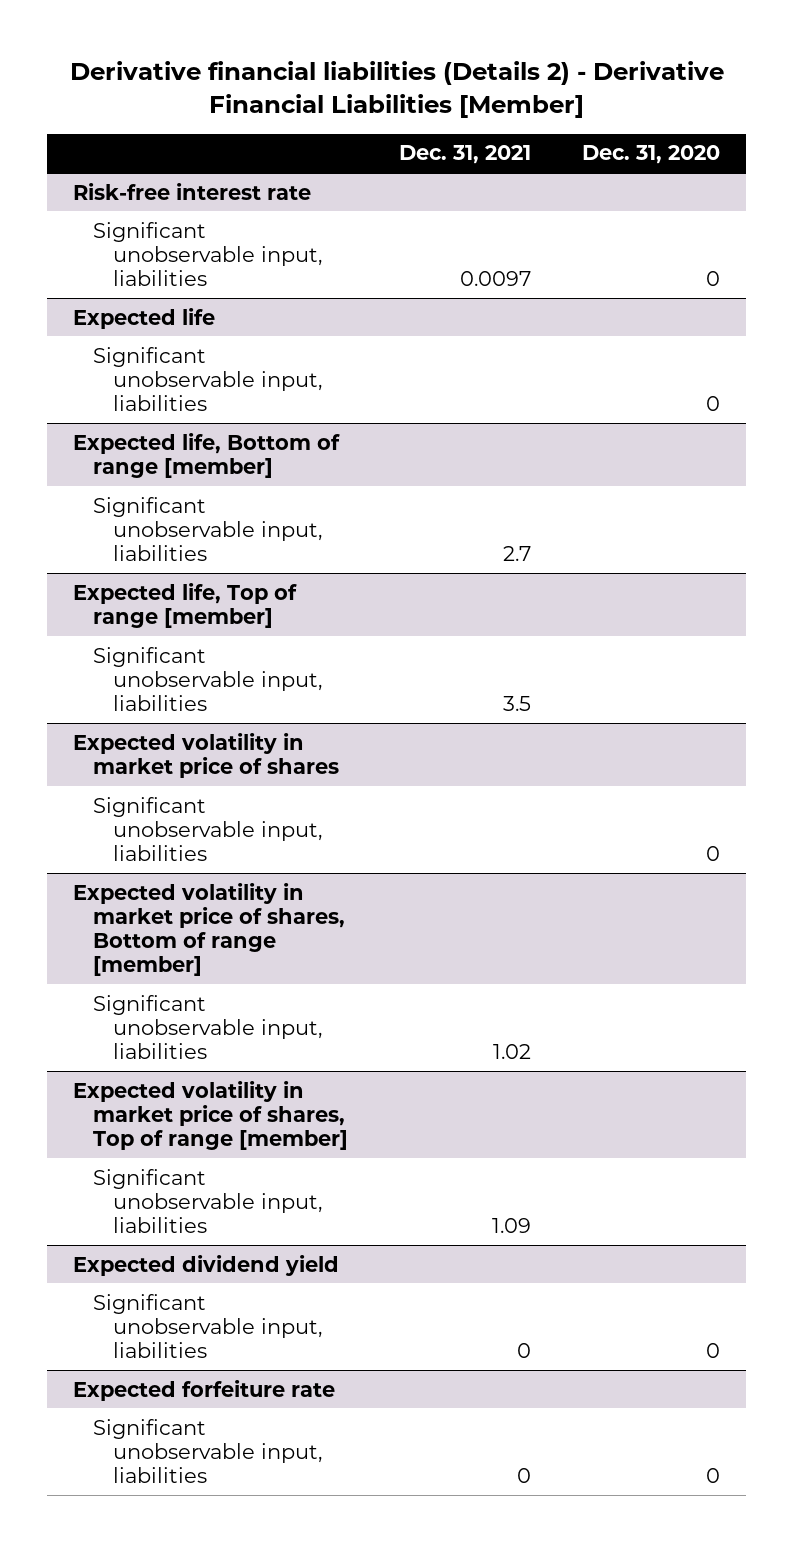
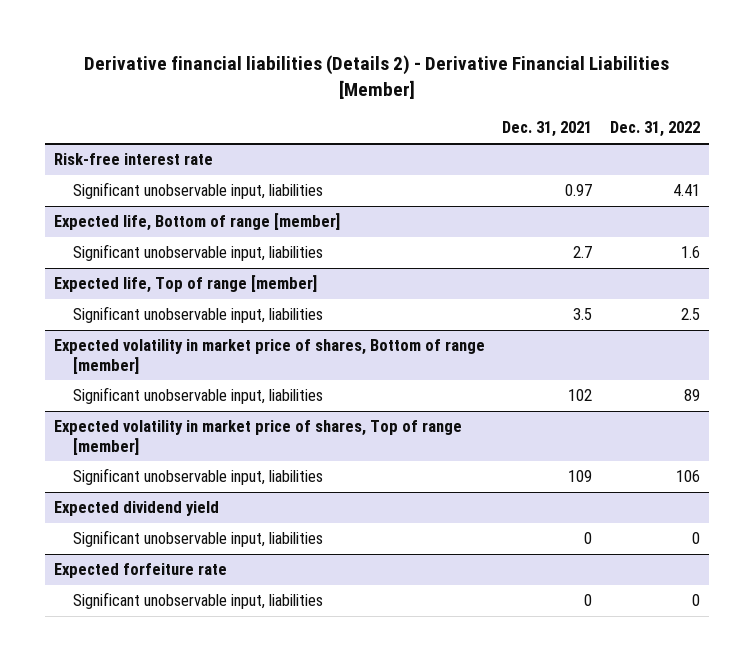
- | Dec. 31, 2021 | Dec. 31, 2020
+ | Dec. 31, 2021 | Dec. 31, 2022
@ Risk-free interest rate
- Significant unobservable input, liabilities | 0.0097 | 0
- Expected life
- Significant unobservable input, liabilities | | 0
@ Risk-free interest rate
+ Significant unobservable input, liabilities | 0.97 | 4.41
- Expected volatility in market price of shares
- Significant unobservable input, liabilities | | 0
@ Expected volatility in market price of shares, Bottom of range [member]
- Significant unobservable input, liabilities | 1.02 |
+ Significant unobservable input, liabilities | 102 | 89
@ Expected volatility in market price of shares, Top of range [member]
- Significant unobservable input, liabilities | 1.09 |
+ Significant unobservable input, liabilities | 109 | 106

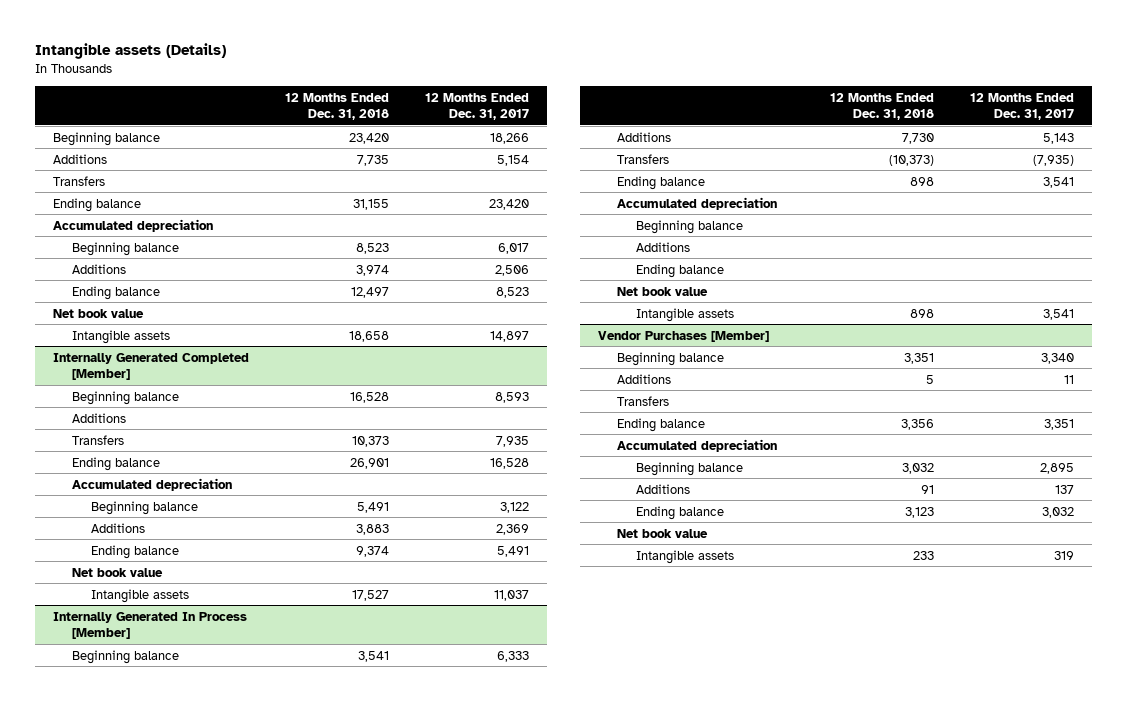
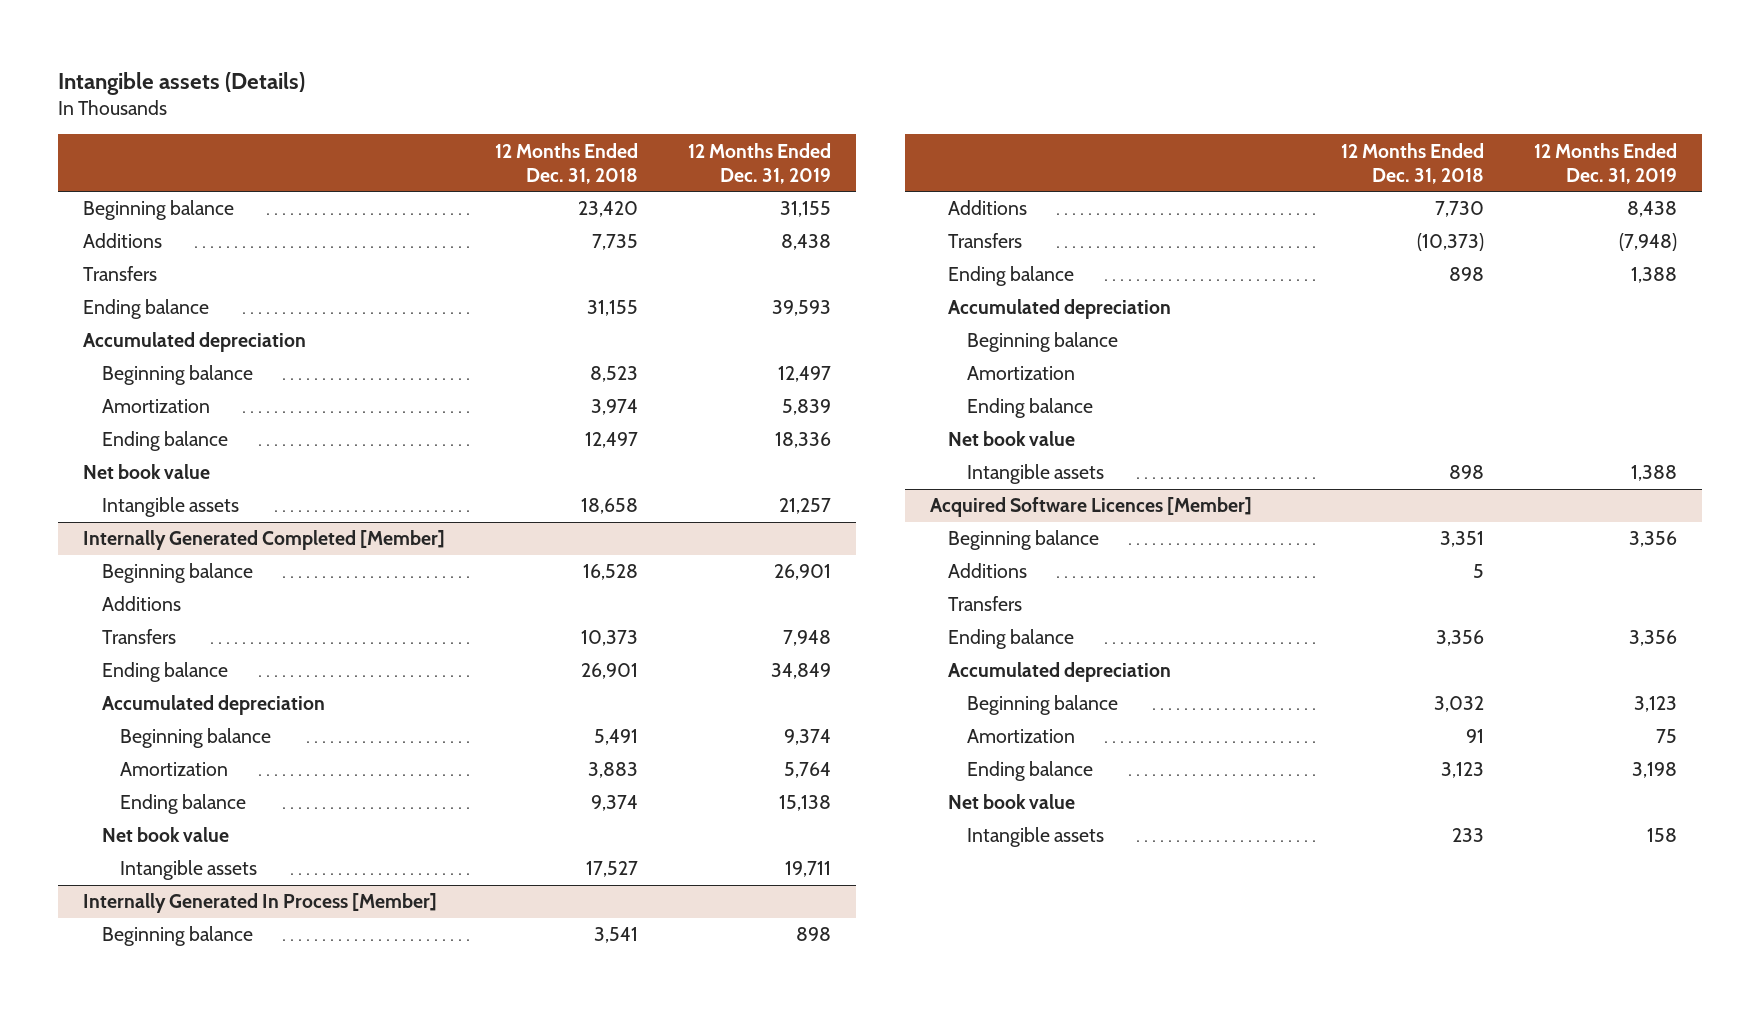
- | 12 Months Ended Dec. 31, 2018 | 12 Months Ended Dec. 31, 2017
+ | 12 Months Ended Dec. 31, 2018 | 12 Months Ended Dec. 31, 2019
- Additions | 3,974 | 2,506
+ Amortization | 3,974 | 5,839
@ Internally Generated Completed [Member]
- Additions | 3,883 | 2,369
+ Amortization | 3,883 | 5,764
@ Internally Generated In Process [Member]
- Additions
+ Amortization
- Vendor Purchases [Member]
+ Acquired Software Licences [Member]
- Additions | 91 | 137
+ Amortization | 91 | 75

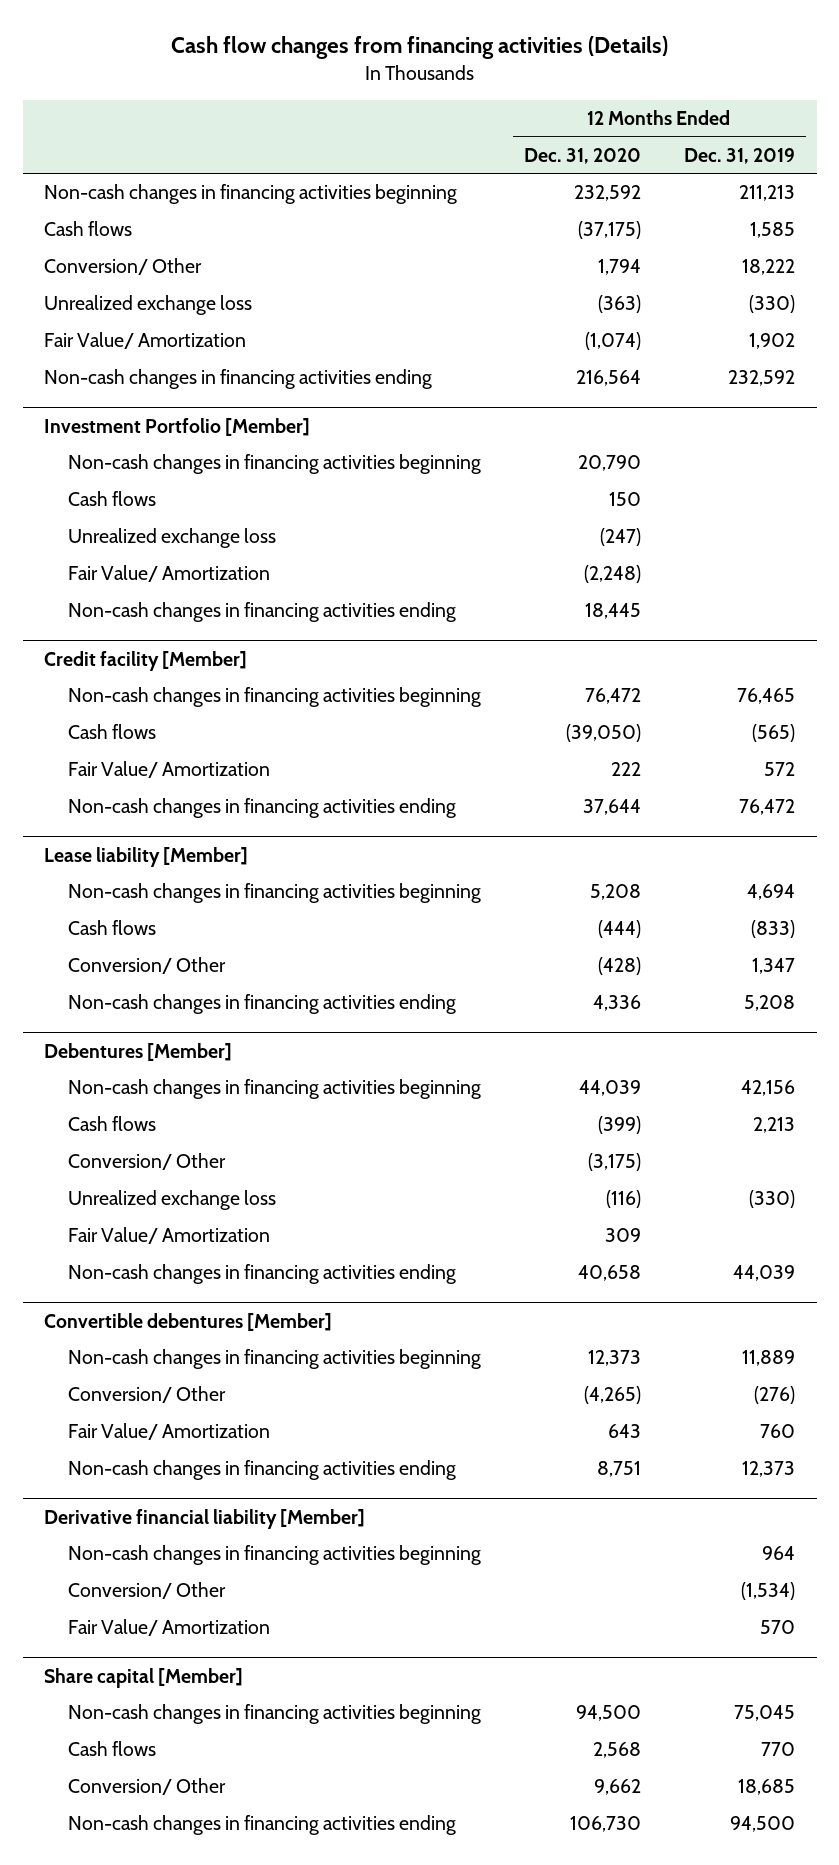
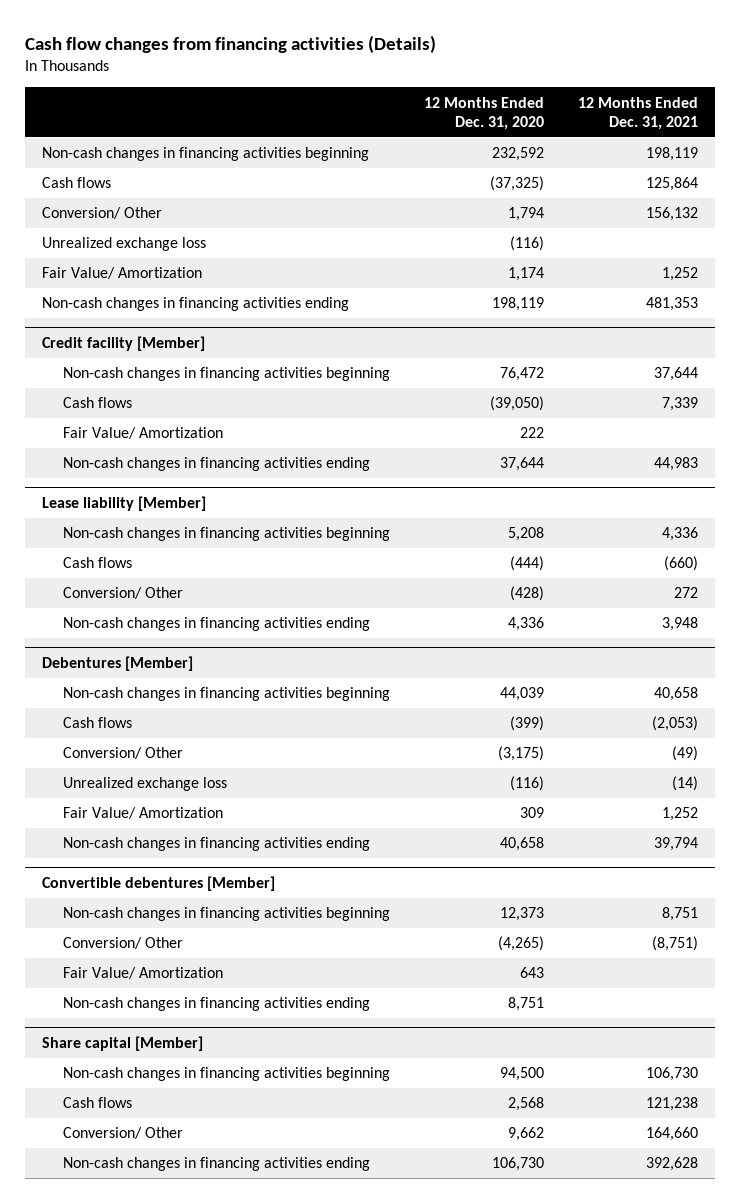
- | 12 Months Ended Dec. 31, 2020 | 12 Months Ended Dec. 31, 2019
+ | 12 Months Ended Dec. 31, 2020 | 12 Months Ended Dec. 31, 2021
- Cash flows | (37,175) | 1,585
+ Cash flows | (37,325) | 125,864
- Unrealized exchange loss | (363) | (330)
- Fair Value/ Amortization | (1,074) | 1,902
- Non-cash changes in financing activities ending | 216,564 | 232,592
- Investment Portfolio [Member]
- Non-cash changes in financing activities beginning | 20,790 |
- Cash flows | 150 |
- Unrealized exchange loss | (247) |
- Fair Value/ Amortization | (2,248) |
- Non-cash changes in financing activities ending | 18,445 |
+ Unrealized exchange loss | (116) |
+ Fair Value/ Amortization | 1,174 | 1,252
+ Non-cash changes in financing activities ending | 198,119 | 481,353
- Derivative financial liability [Member]
- Non-cash changes in financing activities beginning | | 964
- Conversion/ Other | | (1,534)
- Fair Value/ Amortization | | 570

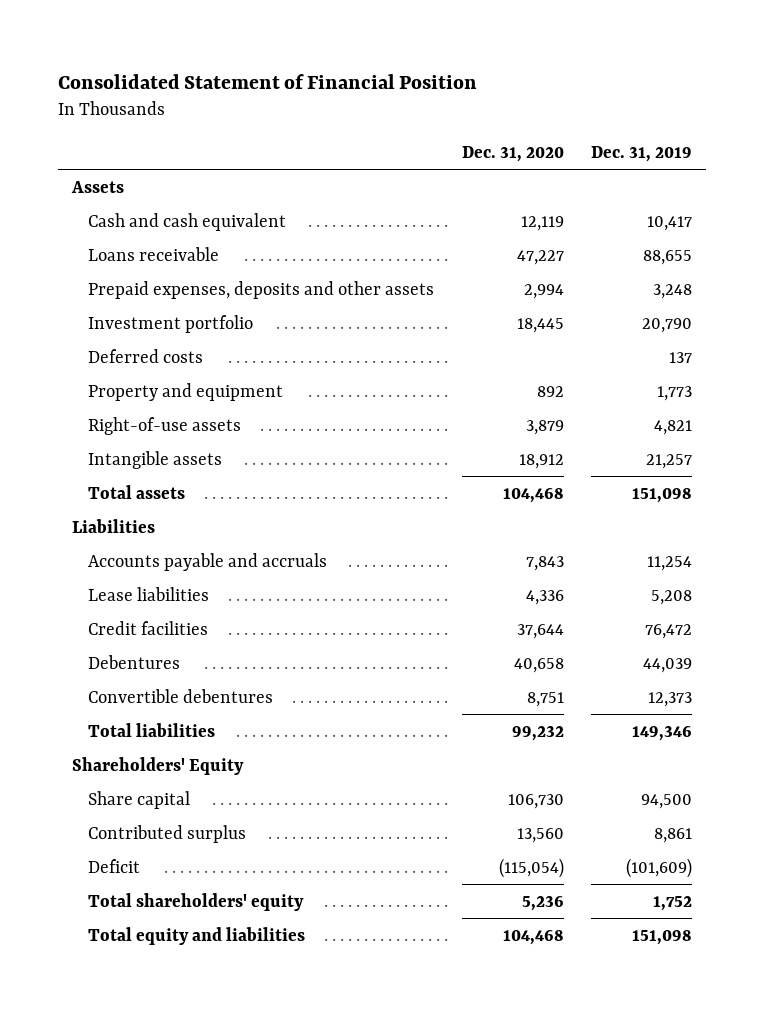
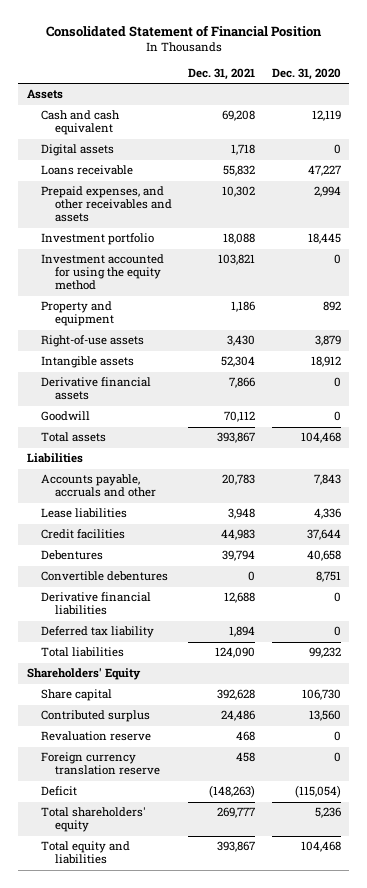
- | Dec. 31, 2020 | Dec. 31, 2019
+ | Dec. 31, 2021 | Dec. 31, 2020
+ Digital assets | 1,718 | 0
- Prepaid expenses, deposits and other assets | 2,994 | 3,248
+ Prepaid expenses, and other receivables and assets | 10,302 | 2,994
- Deferred costs | | 137
+ Investment accounted for using the equity method | 103,821 | 0
+ Derivative financial assets | 7,866 | 0
+ Goodwill | 70,112 | 0
- Accounts payable and accruals | 7,843 | 11,254
+ Accounts payable, accruals and other | 20,783 | 7,843
+ Derivative financial liabilities | 12,688 | 0
+ Deferred tax liability | 1,894 | 0
+ Revaluation reserve | 468 | 0
+ Foreign currency translation reserve | 458 | 0

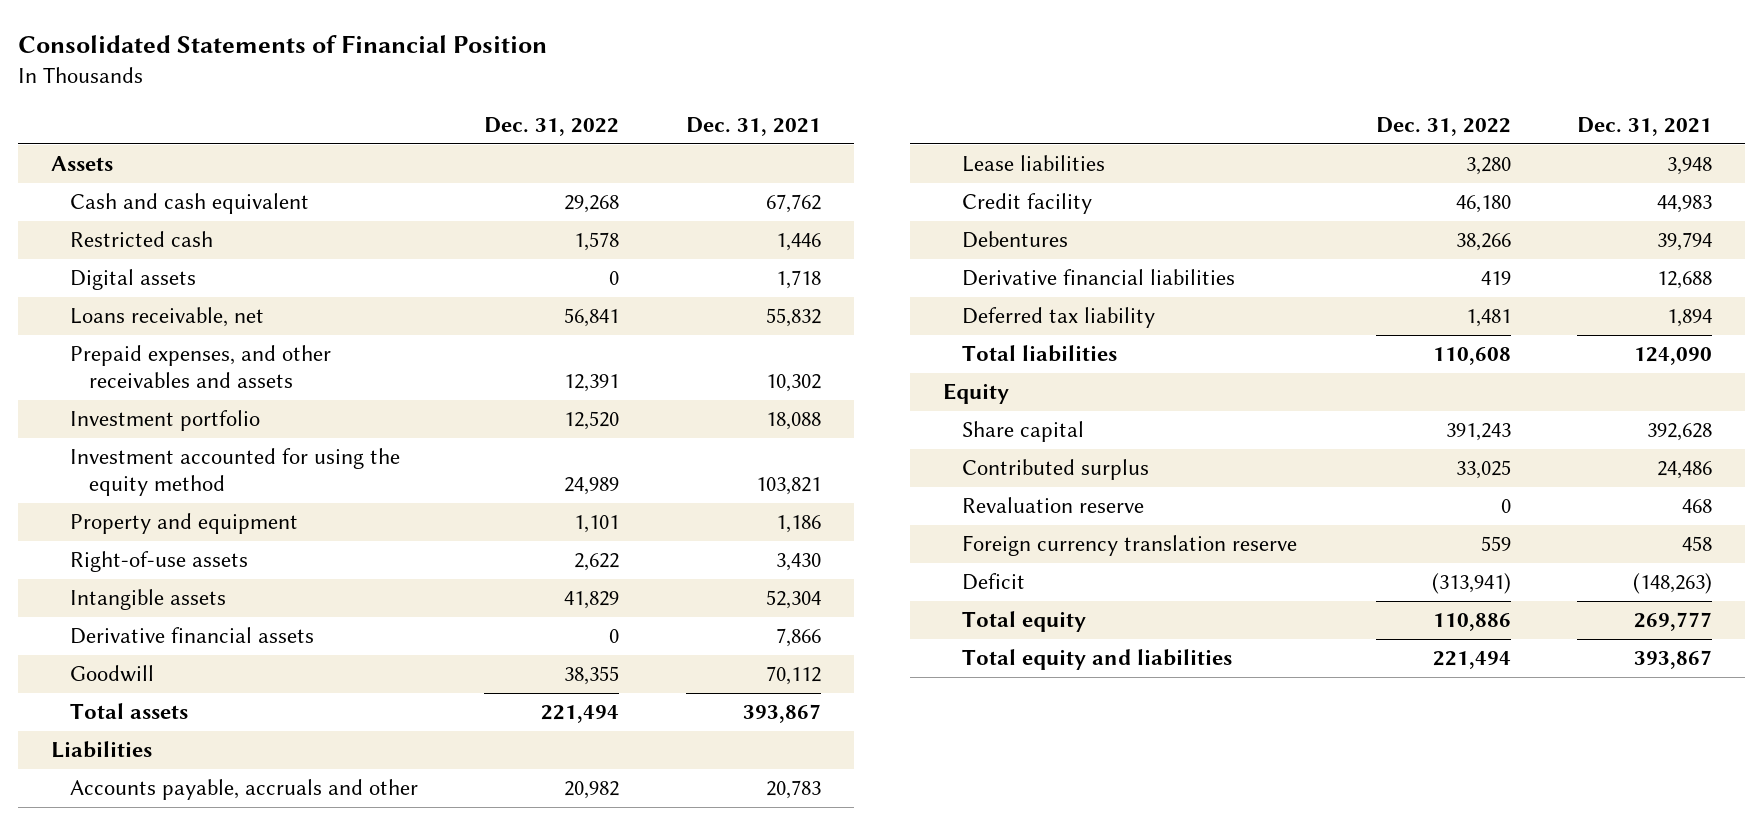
- Consolidated Statement of Financial Position
+ Consolidated Statements of Financial Position
- | Dec. 31, 2021 | Dec. 31, 2020
+ | Dec. 31, 2022 | Dec. 31, 2021
- Cash and cash equivalent | 69,208 | 12,119
+ Cash and cash equivalent | 29,268 | 67,762
+ Restricted cash | 1,578 | 1,446
- Loans receivable | 55,832 | 47,227
+ Loans receivable, net | 56,841 | 55,832
- Credit facilities | 44,983 | 37,644
+ Credit facility | 46,180 | 44,983
- Convertible debentures | 0 | 8,751
- Shareholders' Equity
+ Equity
- Total shareholders' equity | 269,777 | 5,236
+ Total equity | 110,886 | 269,777

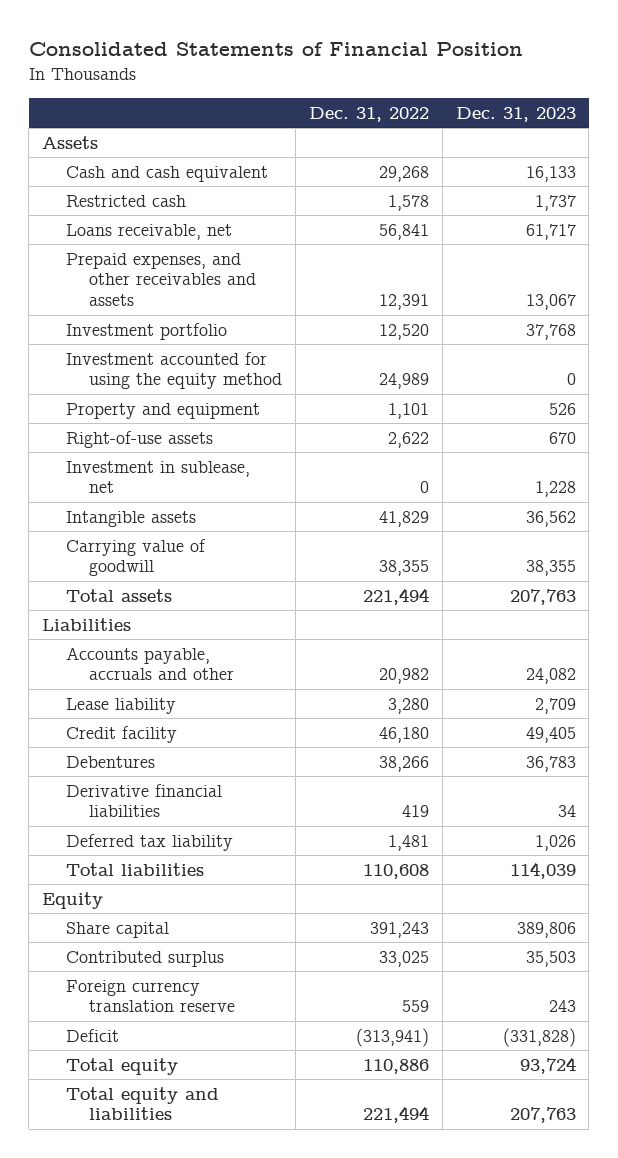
- | Dec. 31, 2022 | Dec. 31, 2021
+ | Dec. 31, 2022 | Dec. 31, 2023
- Digital assets | 0 | 1,718
+ Investment in sublease, net | 0 | 1,228
- Derivative financial assets | 0 | 7,866
- Goodwill | 38,355 | 70,112
+ Carrying value of goodwill | 38,355 | 38,355
- Lease liabilities | 3,280 | 3,948
+ Lease liability | 3,280 | 2,709
- Revaluation reserve | 0 | 468

